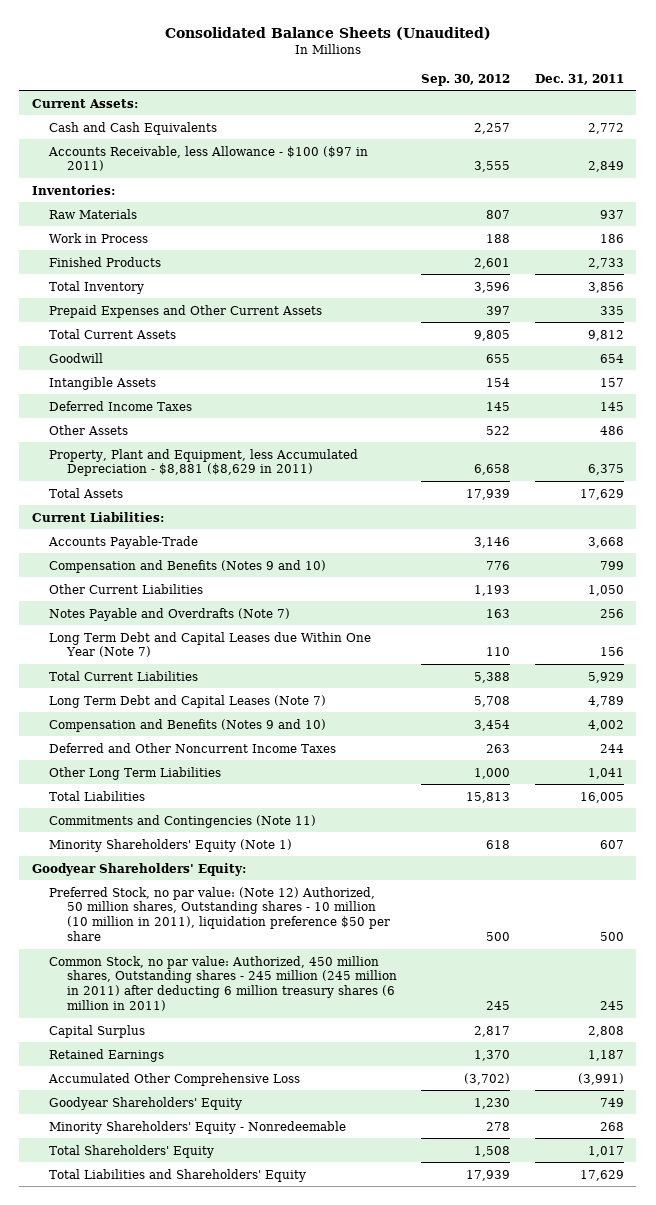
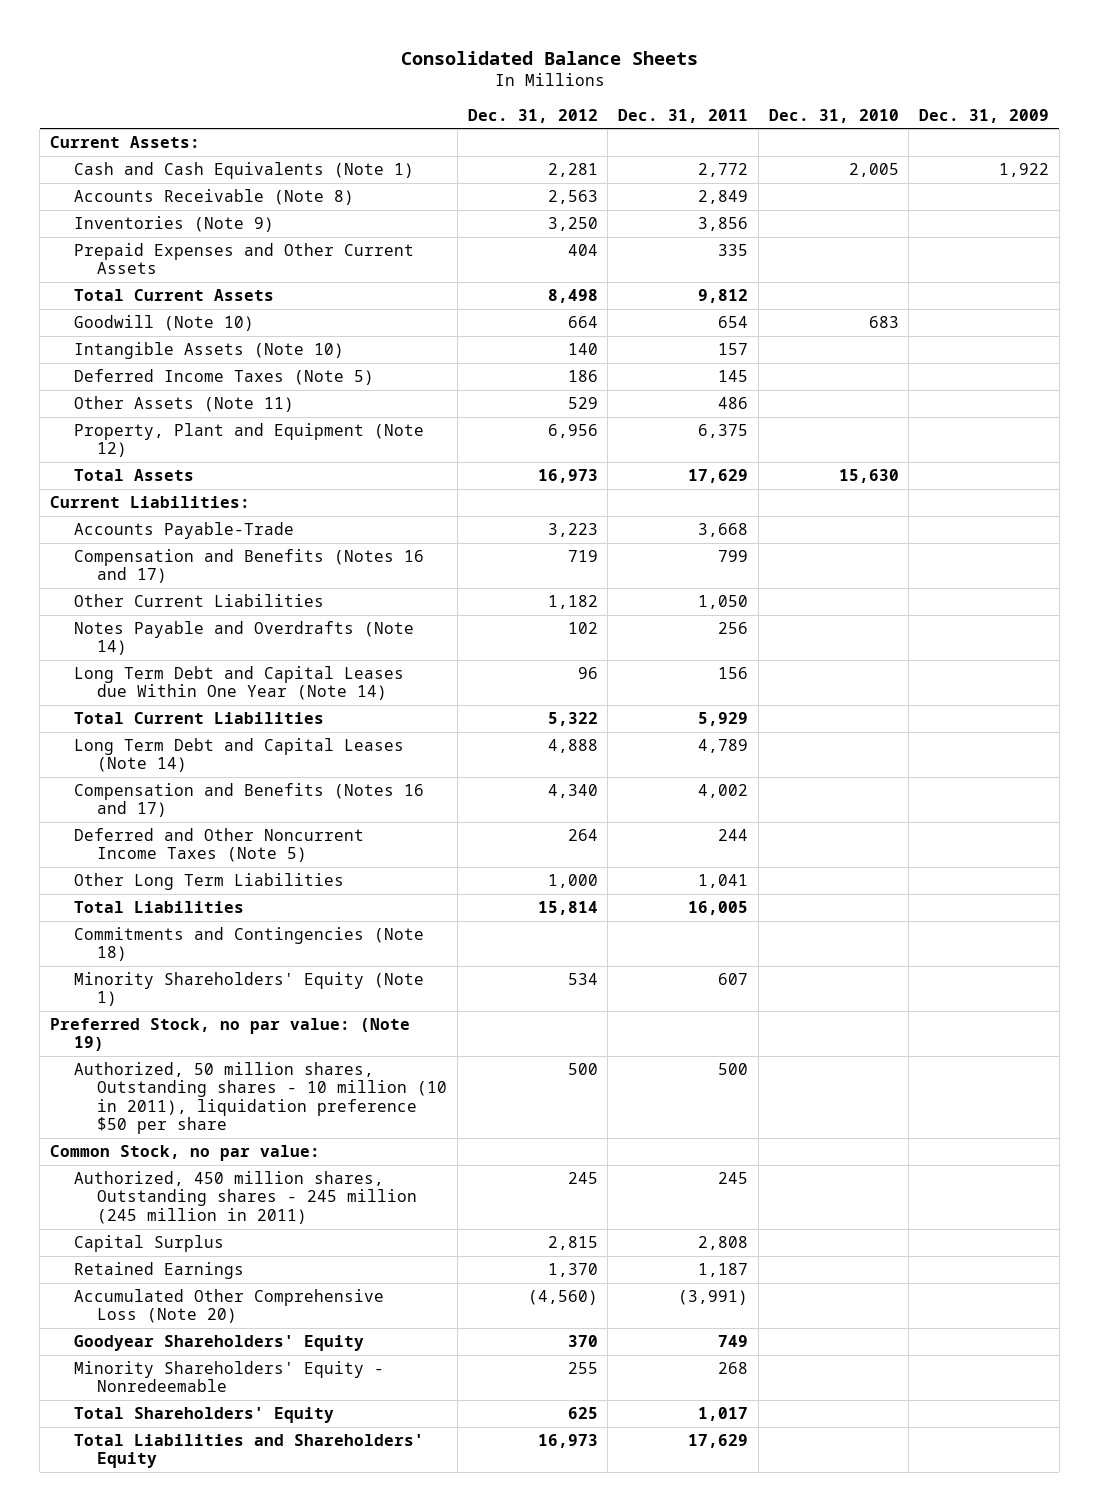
- Consolidated Balance Sheets (Unaudited)
+ Consolidated Balance Sheets
- | Sep. 30, 2012 | Dec. 31, 2011
+ | Dec. 31, 2012 | Dec. 31, 2011 | Dec. 31, 2010 | Dec. 31, 2009
- Cash and Cash Equivalents | 2,257 | 2,772
- Accounts Receivable, less Allowance - $100 ($97 in 2011) | 3,555 | 2,849
- Inventories:
- Raw Materials | 807 | 937
- Work in Process | 188 | 186
- Finished Products | 2,601 | 2,733
- Total Inventory | 3,596 | 3,856
+ Cash and Cash Equivalents (Note 1) | 2,281 | 2,772 | 2,005 | 1,922
+ Accounts Receivable (Note 8) | 2,563 | 2,849 | |
+ Inventories (Note 9) | 3,250 | 3,856 | |
- Goodwill | 655 | 654
- Intangible Assets | 154 | 157
- Deferred Income Taxes | 145 | 145
- Other Assets | 522 | 486
- Property, Plant and Equipment, less Accumulated Depreciation - $8,881 ($8,629 in 2011) | 6,658 | 6,375
+ Goodwill (Note 10) | 664 | 654 | 683 |
+ Intangible Assets (Note 10) | 140 | 157 | |
+ Deferred Income Taxes (Note 5) | 186 | 145 | |
+ Other Assets (Note 11) | 529 | 486 | |
+ Property, Plant and Equipment (Note 12) | 6,956 | 6,375 | |
- Compensation and Benefits (Notes 9 and 10) | 776 | 799
+ Compensation and Benefits (Notes 16 and 17) | 719 | 799 | |
- Notes Payable and Overdrafts (Note 7) | 163 | 256
- Long Term Debt and Capital Leases due Within One Year (Note 7) | 110 | 156
+ Notes Payable and Overdrafts (Note 14) | 102 | 256 | |
+ Long Term Debt and Capital Leases due Within One Year (Note 14) | 96 | 156 | |
- Long Term Debt and Capital Leases (Note 7) | 5,708 | 4,789
- Compensation and Benefits (Notes 9 and 10) | 3,454 | 4,002
- Deferred and Other Noncurrent Income Taxes | 263 | 244
+ Long Term Debt and Capital Leases (Note 14) | 4,888 | 4,789 | |
+ Compensation and Benefits (Notes 16 and 17) | 4,340 | 4,002 | |
+ Deferred and Other Noncurrent Income Taxes (Note 5) | 264 | 244 | |
- Commitments and Contingencies (Note 11)
+ Commitments and Contingencies (Note 18)
- Goodyear Shareholders' Equity:
- Preferred Stock, no par value: (Note 12) Authorized, 50 million shares, Outstanding shares - 10 million (10 million in 2011), liquidation preference $50 per share | 500 | 500
- Common Stock, no par value: Authorized, 450 million shares, Outstanding shares - 245 million (245 million in 2011) after deducting 6 million treasury shares (6 million in 2011) | 245 | 245
+ Preferred Stock, no par value: (Note 19)
+ Authorized, 50 million shares, Outstanding shares - 10 million (10 in 2011), liquidation preference $50 per share | 500 | 500 | |
+ Common Stock, no par value:
+ Authorized, 450 million shares, Outstanding shares - 245 million (245 million in 2011) | 245 | 245 | |
- Accumulated Other Comprehensive Loss | (3,702) | (3,991)
+ Accumulated Other Comprehensive Loss (Note 20) | (4,560) | (3,991) | |

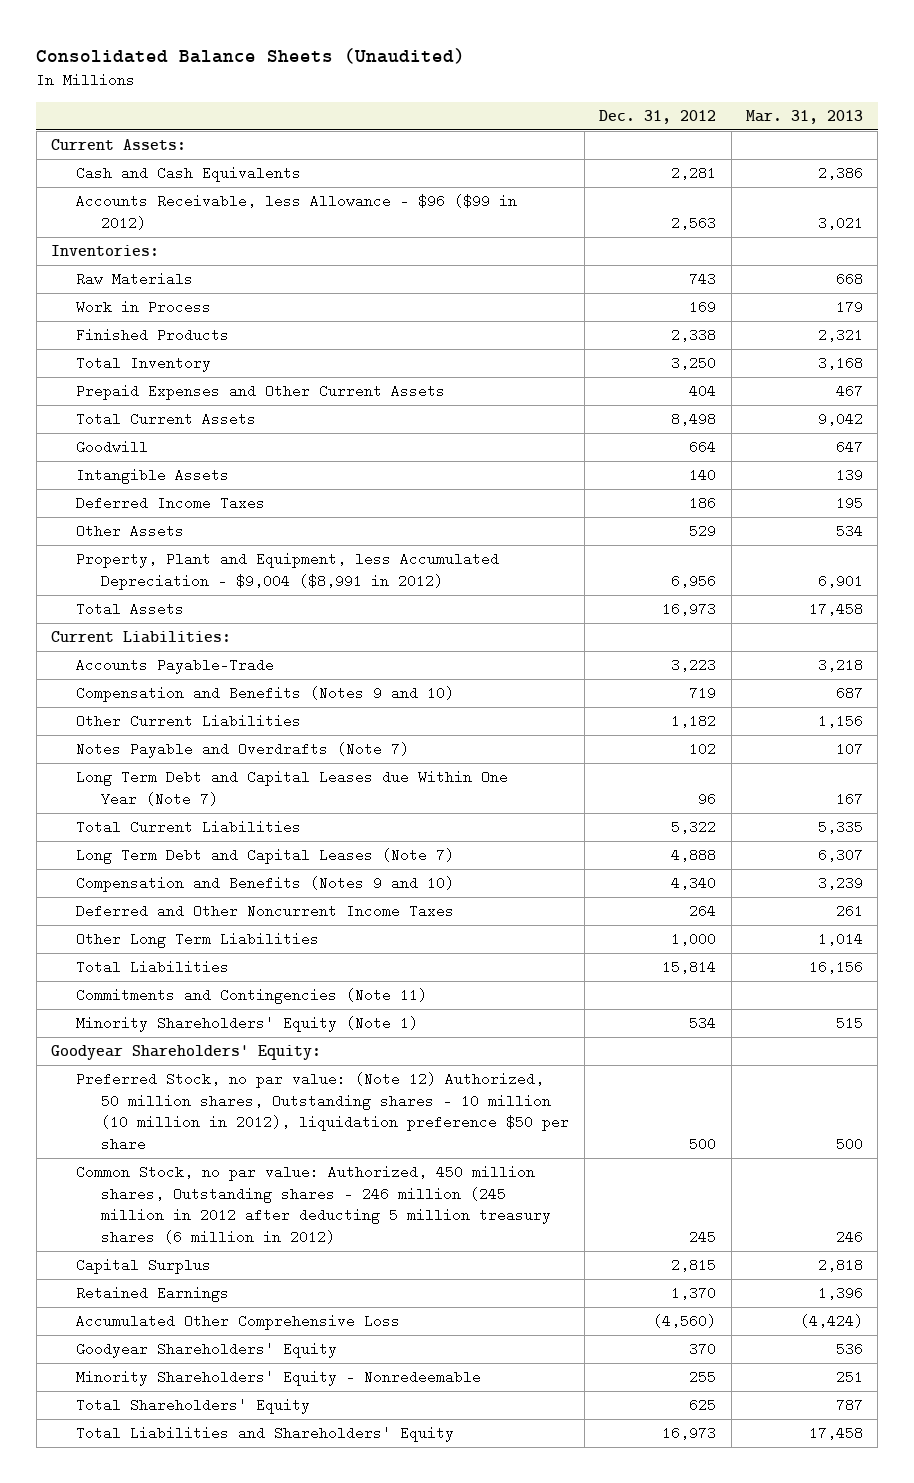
- Consolidated Balance Sheets
+ Consolidated Balance Sheets (Unaudited)
- | Dec. 31, 2012 | Dec. 31, 2011 | Dec. 31, 2010 | Dec. 31, 2009
+ | Dec. 31, 2012 | Mar. 31, 2013
- Cash and Cash Equivalents (Note 1) | 2,281 | 2,772 | 2,005 | 1,922
- Accounts Receivable (Note 8) | 2,563 | 2,849 | |
- Inventories (Note 9) | 3,250 | 3,856 | |
+ Cash and Cash Equivalents | 2,281 | 2,386
+ Accounts Receivable, less Allowance - $96 ($99 in 2012) | 2,563 | 3,021
+ Inventories:
+ Raw Materials | 743 | 668
+ Work in Process | 169 | 179
+ Finished Products | 2,338 | 2,321
+ Total Inventory | 3,250 | 3,168
- Goodwill (Note 10) | 664 | 654 | 683 |
- Intangible Assets (Note 10) | 140 | 157 | |
- Deferred Income Taxes (Note 5) | 186 | 145 | |
- Other Assets (Note 11) | 529 | 486 | |
- Property, Plant and Equipment (Note 12) | 6,956 | 6,375 | |
+ Goodwill | 664 | 647
+ Intangible Assets | 140 | 139
+ Deferred Income Taxes | 186 | 195
+ Other Assets | 529 | 534
+ Property, Plant and Equipment, less Accumulated Depreciation - $9,004 ($8,991 in 2012) | 6,956 | 6,901
- Compensation and Benefits (Notes 16 and 17) | 719 | 799 | |
+ Compensation and Benefits (Notes 9 and 10) | 719 | 687
- Notes Payable and Overdrafts (Note 14) | 102 | 256 | |
- Long Term Debt and Capital Leases due Within One Year (Note 14) | 96 | 156 | |
+ Notes Payable and Overdrafts (Note 7) | 102 | 107
+ Long Term Debt and Capital Leases due Within One Year (Note 7) | 96 | 167
- Long Term Debt and Capital Leases (Note 14) | 4,888 | 4,789 | |
- Compensation and Benefits (Notes 16 and 17) | 4,340 | 4,002 | |
- Deferred and Other Noncurrent Income Taxes (Note 5) | 264 | 244 | |
+ Long Term Debt and Capital Leases (Note 7) | 4,888 | 6,307
+ Compensation and Benefits (Notes 9 and 10) | 4,340 | 3,239
+ Deferred and Other Noncurrent Income Taxes | 264 | 261
- Commitments and Contingencies (Note 18)
+ Commitments and Contingencies (Note 11)
- Preferred Stock, no par value: (Note 19)
- Authorized, 50 million shares, Outstanding shares - 10 million (10 in 2011), liquidation preference $50 per share | 500 | 500 | |
- Common Stock, no par value:
- Authorized, 450 million shares, Outstanding shares - 245 million (245 million in 2011) | 245 | 245 | |
+ Goodyear Shareholders' Equity:
+ Preferred Stock, no par value: (Note 12) Authorized, 50 million shares, Outstanding shares - 10 million (10 million in 2012), liquidation preference $50 per share | 500 | 500
+ Common Stock, no par value: Authorized, 450 million shares, Outstanding shares - 246 million (245 million in 2012 after deducting 5 million treasury shares (6 million in 2012) | 245 | 246
- Accumulated Other Comprehensive Loss (Note 20) | (4,560) | (3,991) | |
+ Accumulated Other Comprehensive Loss | (4,560) | (4,424)

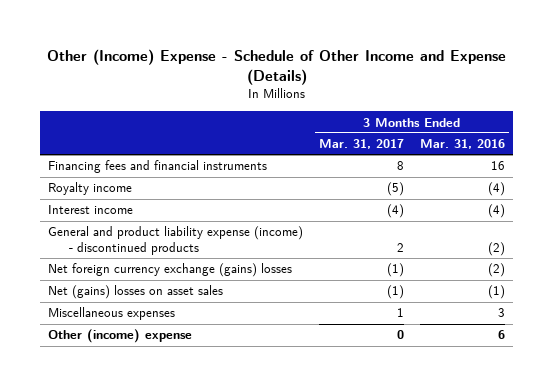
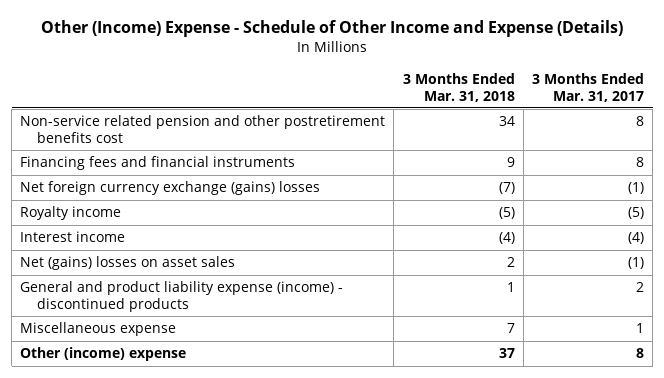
- | 3 Months Ended Mar. 31, 2017 | 3 Months Ended Mar. 31, 2016
+ | 3 Months Ended Mar. 31, 2018 | 3 Months Ended Mar. 31, 2017
+ Non-service related pension and other postretirement benefits cost | 34 | 8
moved up: Net foreign currency exchange (gains) losses | (7) | (1)
- Miscellaneous expenses | 1 | 3
- Other (income) expense | 0 | 6
moved down: General and product liability expense (income) - discontinued products | 1 | 2
+ Miscellaneous expense | 7 | 1
+ Other (income) expense | 37 | 8

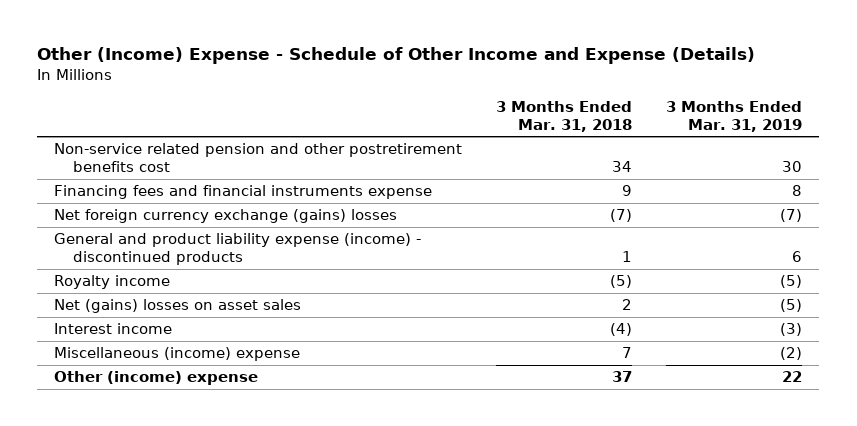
- | 3 Months Ended Mar. 31, 2018 | 3 Months Ended Mar. 31, 2017
+ | 3 Months Ended Mar. 31, 2018 | 3 Months Ended Mar. 31, 2019
- Financing fees and financial instruments | 9 | 8
+ Financing fees and financial instruments expense | 9 | 8
moved up: General and product liability expense (income) - discontinued products | 1 | 6
- Miscellaneous expense | 7 | 1
moved down: Interest income | (4) | (3)
+ Miscellaneous (income) expense | 7 | (2)

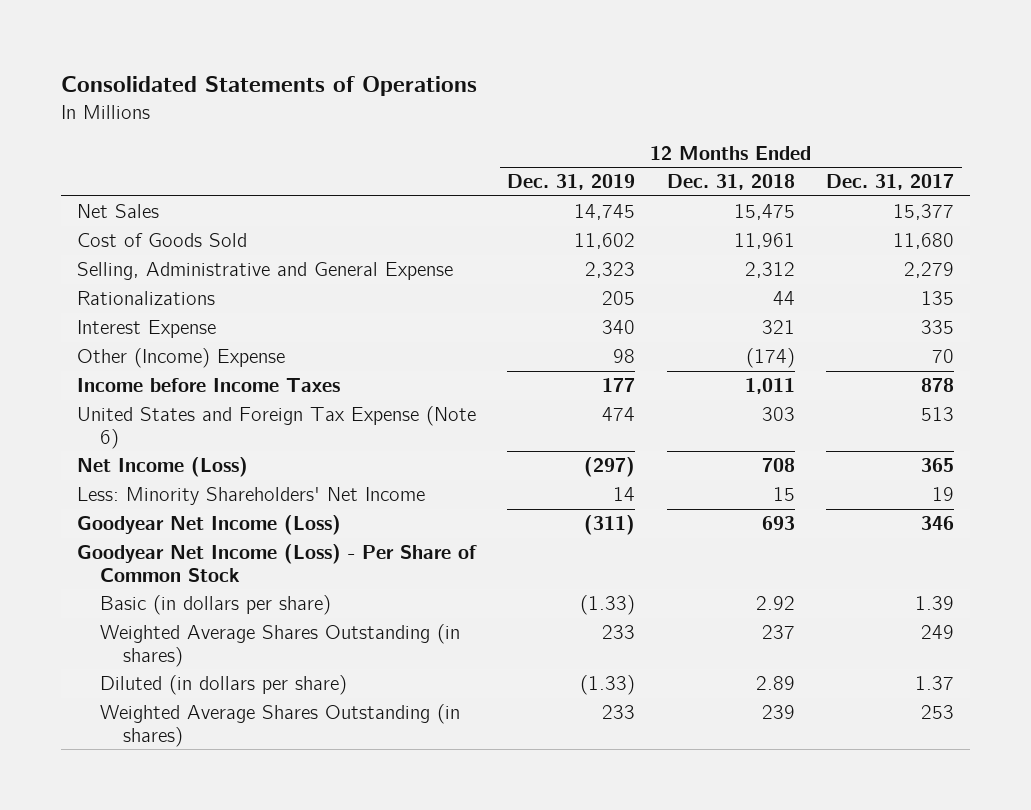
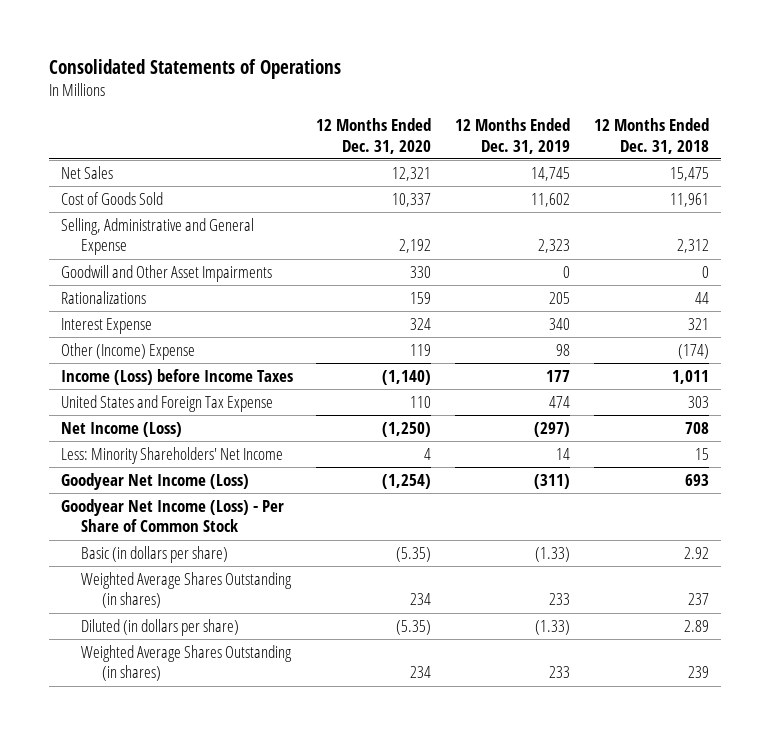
- | 12 Months Ended Dec. 31, 2019 | 12 Months Ended Dec. 31, 2018 | 12 Months Ended Dec. 31, 2017
+ | 12 Months Ended Dec. 31, 2020 | 12 Months Ended Dec. 31, 2019 | 12 Months Ended Dec. 31, 2018
+ Goodwill and Other Asset Impairments | 330 | 0 | 0
- Income before Income Taxes | 177 | 1,011 | 878
- United States and Foreign Tax Expense (Note 6) | 474 | 303 | 513
+ Income (Loss) before Income Taxes | (1,140) | 177 | 1,011
+ United States and Foreign Tax Expense | 110 | 474 | 303

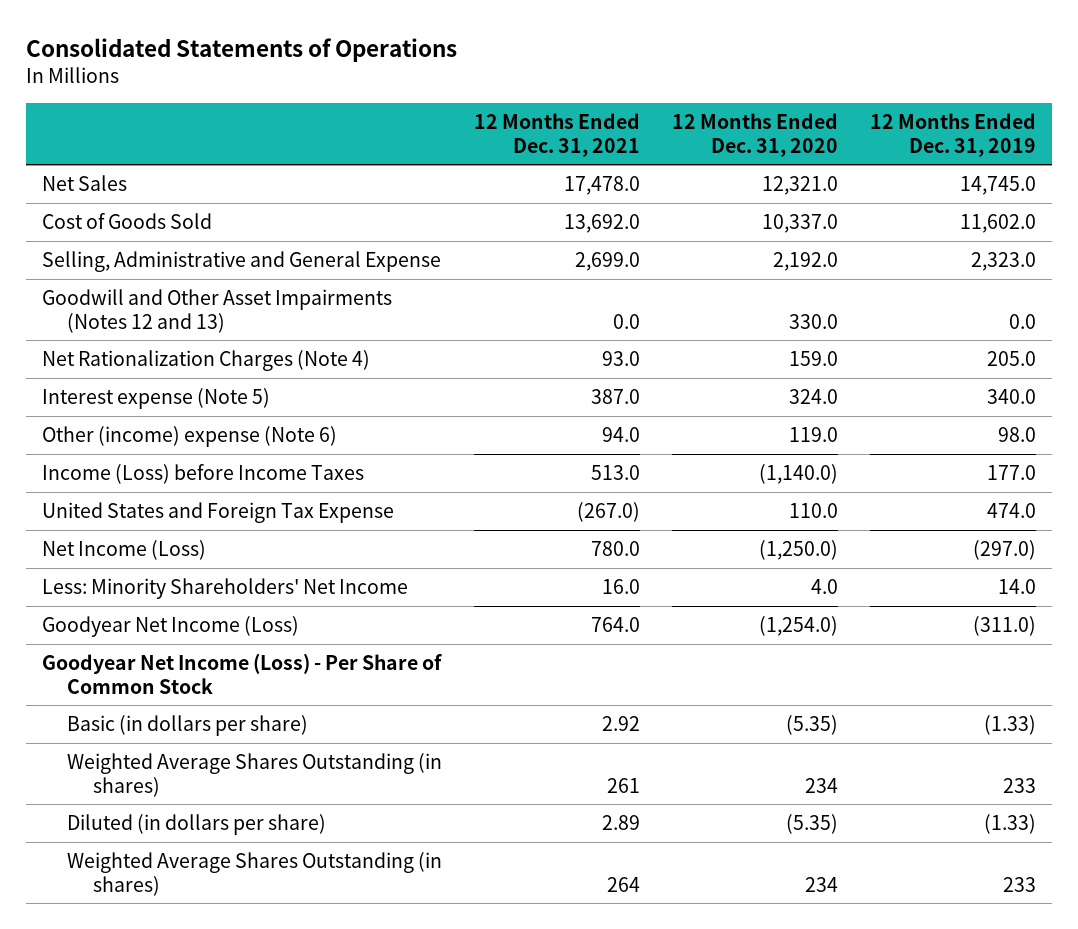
- | 12 Months Ended Dec. 31, 2020 | 12 Months Ended Dec. 31, 2019 | 12 Months Ended Dec. 31, 2018
+ | 12 Months Ended Dec. 31, 2021 | 12 Months Ended Dec. 31, 2020 | 12 Months Ended Dec. 31, 2019
- Net Sales | 12,321 | 14,745 | 15,475
- Cost of Goods Sold | 10,337 | 11,602 | 11,961
- Selling, Administrative and General Expense | 2,192 | 2,323 | 2,312
- Goodwill and Other Asset Impairments | 330 | 0 | 0
- Rationalizations | 159 | 205 | 44
- Interest Expense | 324 | 340 | 321
- Other (Income) Expense | 119 | 98 | (174)
- Income (Loss) before Income Taxes | (1,140) | 177 | 1,011
- United States and Foreign Tax Expense | 110 | 474 | 303
- Net Income (Loss) | (1,250) | (297) | 708
- Less: Minority Shareholders' Net Income | 4 | 14 | 15
- Goodyear Net Income (Loss) | (1,254) | (311) | 693
+ Net Sales | 17,478.0 | 12,321.0 | 14,745.0
+ Cost of Goods Sold | 13,692.0 | 10,337.0 | 11,602.0
+ Selling, Administrative and General Expense | 2,699.0 | 2,192.0 | 2,323.0
+ Goodwill and Other Asset Impairments (Notes 12 and 13) | 0.0 | 330.0 | 0.0
+ Net Rationalization Charges (Note 4) | 93.0 | 159.0 | 205.0
+ Interest expense (Note 5) | 387.0 | 324.0 | 340.0
+ Other (income) expense (Note 6) | 94.0 | 119.0 | 98.0
+ Income (Loss) before Income Taxes | 513.0 | (1,140.0) | 177.0
+ United States and Foreign Tax Expense | (267.0) | 110.0 | 474.0
+ Net Income (Loss) | 780.0 | (1,250.0) | (297.0)
+ Less: Minority Shareholders' Net Income | 16.0 | 4.0 | 14.0
+ Goodyear Net Income (Loss) | 764.0 | (1,254.0) | (311.0)

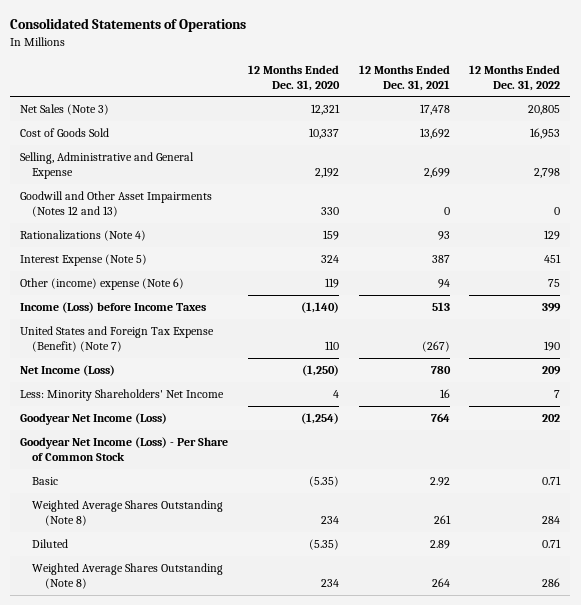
- | 12 Months Ended Dec. 31, 2021 | 12 Months Ended Dec. 31, 2020 | 12 Months Ended Dec. 31, 2019
+ | 12 Months Ended Dec. 31, 2020 | 12 Months Ended Dec. 31, 2021 | 12 Months Ended Dec. 31, 2022
- Net Sales | 17,478.0 | 12,321.0 | 14,745.0
- Cost of Goods Sold | 13,692.0 | 10,337.0 | 11,602.0
- Selling, Administrative and General Expense | 2,699.0 | 2,192.0 | 2,323.0
- Goodwill and Other Asset Impairments (Notes 12 and 13) | 0.0 | 330.0 | 0.0
- Net Rationalization Charges (Note 4) | 93.0 | 159.0 | 205.0
- Interest expense (Note 5) | 387.0 | 324.0 | 340.0
- Other (income) expense (Note 6) | 94.0 | 119.0 | 98.0
- Income (Loss) before Income Taxes | 513.0 | (1,140.0) | 177.0
- United States and Foreign Tax Expense | (267.0) | 110.0 | 474.0
- Net Income (Loss) | 780.0 | (1,250.0) | (297.0)
- Less: Minority Shareholders' Net Income | 16.0 | 4.0 | 14.0
- Goodyear Net Income (Loss) | 764.0 | (1,254.0) | (311.0)
+ Net Sales (Note 3) | 12,321 | 17,478 | 20,805
+ Cost of Goods Sold | 10,337 | 13,692 | 16,953
+ Selling, Administrative and General Expense | 2,192 | 2,699 | 2,798
+ Goodwill and Other Asset Impairments (Notes 12 and 13) | 330 | 0 | 0
+ Rationalizations (Note 4) | 159 | 93 | 129
+ Interest Expense (Note 5) | 324 | 387 | 451
+ Other (income) expense (Note 6) | 119 | 94 | 75
+ Income (Loss) before Income Taxes | (1,140) | 513 | 399
+ United States and Foreign Tax Expense (Benefit) (Note 7) | 110 | (267) | 190
+ Net Income (Loss) | (1,250) | 780 | 209
+ Less: Minority Shareholders' Net Income | 4 | 16 | 7
+ Goodyear Net Income (Loss) | (1,254) | 764 | 202
- Basic (in dollars per share) | 2.92 | (5.35) | (1.33)
- Weighted Average Shares Outstanding (in shares) | 261 | 234 | 233
- Diluted (in dollars per share) | 2.89 | (5.35) | (1.33)
- Weighted Average Shares Outstanding (in shares) | 264 | 234 | 233
+ Basic | (5.35) | 2.92 | 0.71
+ Weighted Average Shares Outstanding (Note 8) | 234 | 261 | 284
+ Diluted | (5.35) | 2.89 | 0.71
+ Weighted Average Shares Outstanding (Note 8) | 234 | 264 | 286

